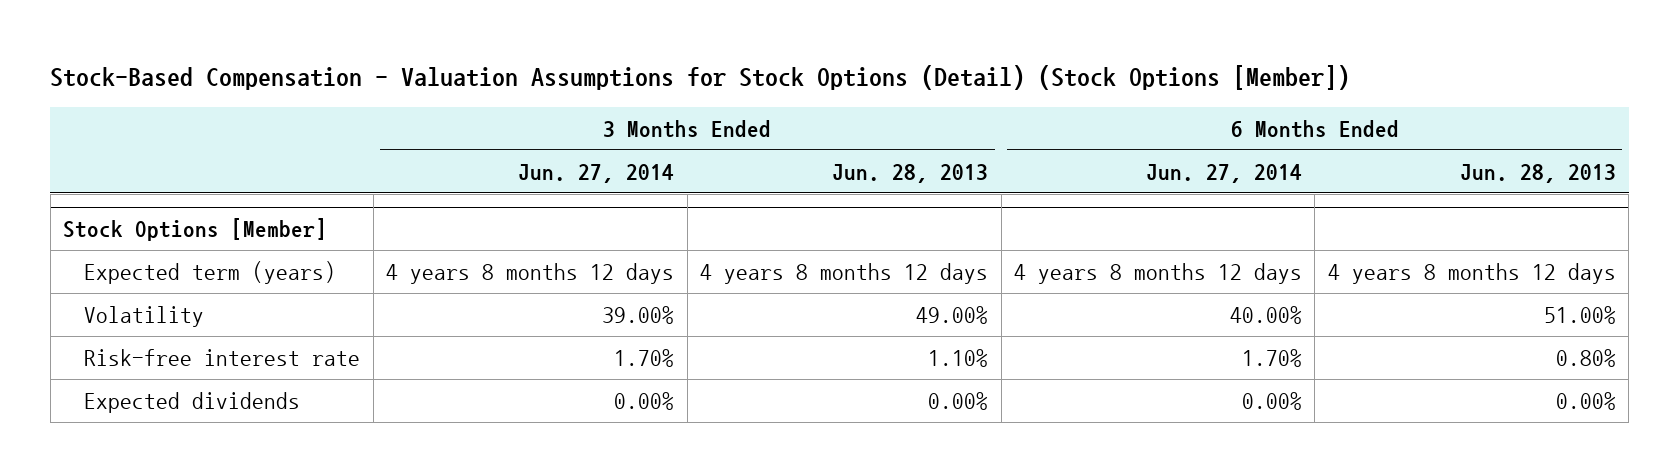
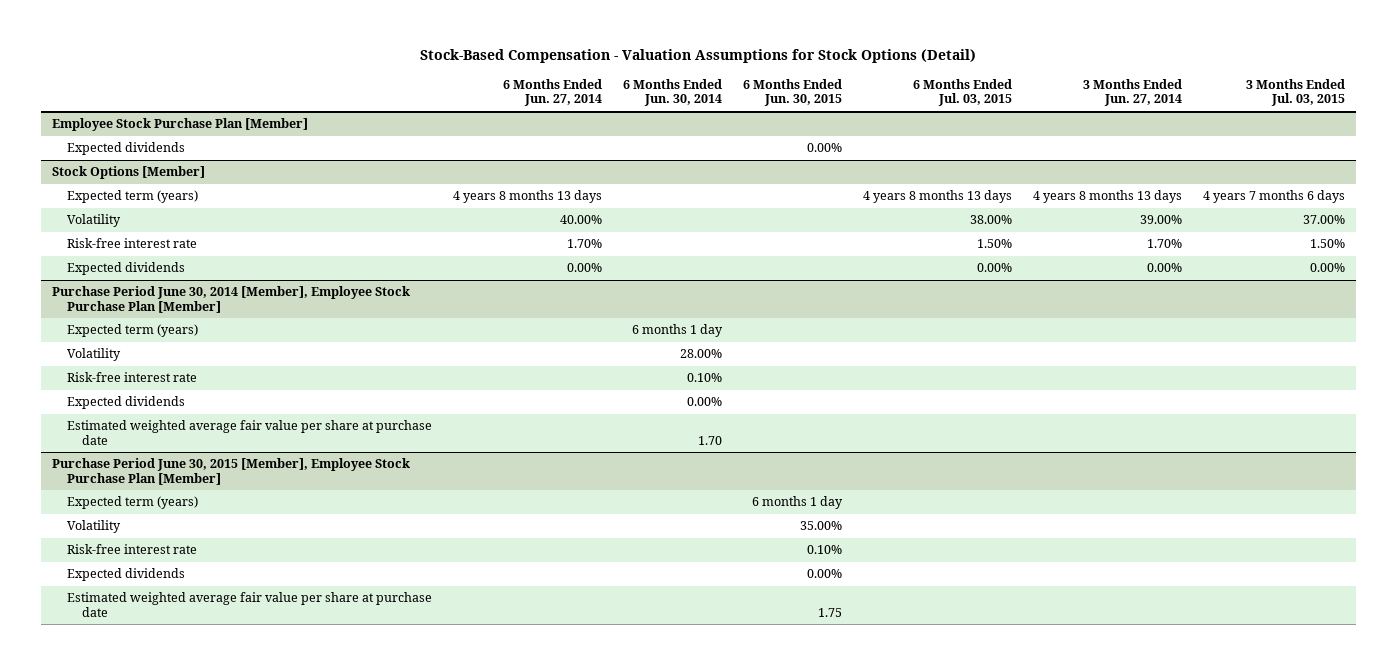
- Stock-Based Compensation - Valuation Assumptions for Stock Options (Detail) (Stock Options [Member])
+ Stock-Based Compensation - Valuation Assumptions for Stock Options (Detail)
- | 3 Months Ended Jun. 27, 2014 | 3 Months Ended Jun. 28, 2013 | 6 Months Ended Jun. 27, 2014 | 6 Months Ended Jun. 28, 2013
+ | 6 Months Ended Jun. 27, 2014 | 6 Months Ended Jun. 30, 2014 | 6 Months Ended Jun. 30, 2015 | 6 Months Ended Jul. 03, 2015 | 3 Months Ended Jun. 27, 2014 | 3 Months Ended Jul. 03, 2015
+ Employee Stock Purchase Plan [Member]
+ Expected dividends | | | 0.00% | | |
@ Stock Options [Member]
- Expected term (years) | 4 years 8 months 12 days | 4 years 8 months 12 days | 4 years 8 months 12 days | 4 years 8 months 12 days
+ Expected term (years) | 4 years 8 months 13 days | | | 4 years 8 months 13 days | 4 years 8 months 13 days | 4 years 7 months 6 days
+ Purchase Period June 30, 2014 [Member], Employee Stock Purchase Plan [Member]
+ Expected term (years) | | 6 months 1 day | | | |
+ Volatility | | 28.00% | | | |
+ Risk-free interest rate | | 0.10% | | | |
+ Expected dividends | | 0.00% | | | |
+ Estimated weighted average fair value per share at purchase date | | 1.70 | | | |
+ Purchase Period June 30, 2015 [Member], Employee Stock Purchase Plan [Member]
+ Expected term (years) | | | 6 months 1 day | | |
+ Volatility | | | 35.00% | | |
+ Risk-free interest rate | | | 0.10% | | |
+ Expected dividends | | | 0.00% | | |
+ Estimated weighted average fair value per share at purchase date | | | 1.75 | | |

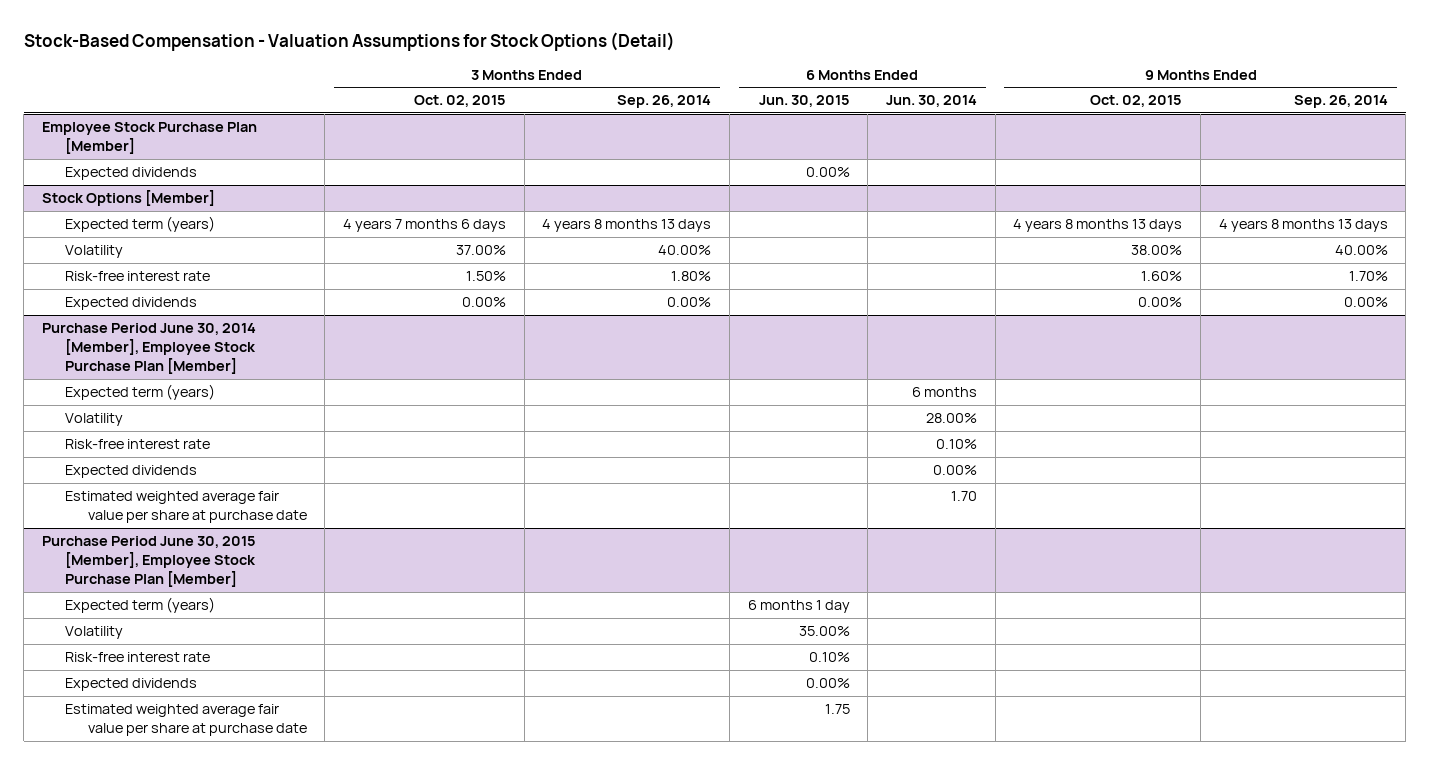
- | 6 Months Ended Jun. 27, 2014 | 6 Months Ended Jun. 30, 2014 | 6 Months Ended Jun. 30, 2015 | 6 Months Ended Jul. 03, 2015 | 3 Months Ended Jun. 27, 2014 | 3 Months Ended Jul. 03, 2015
+ | 3 Months Ended Oct. 02, 2015 | 3 Months Ended Sep. 26, 2014 | 6 Months Ended Jun. 30, 2015 | 6 Months Ended Jun. 30, 2014 | 9 Months Ended Oct. 02, 2015 | 9 Months Ended Sep. 26, 2014
@ Purchase Period June 30, 2014 [Member], Employee Stock Purchase Plan [Member]
- Expected term (years) | | 6 months 1 day | | | |
+ Expected term (years) | | | | 6 months | |

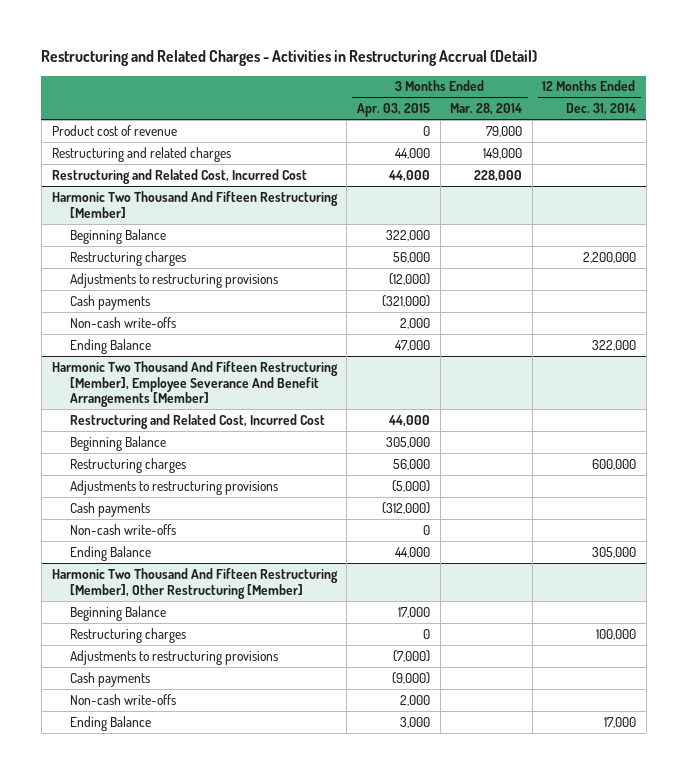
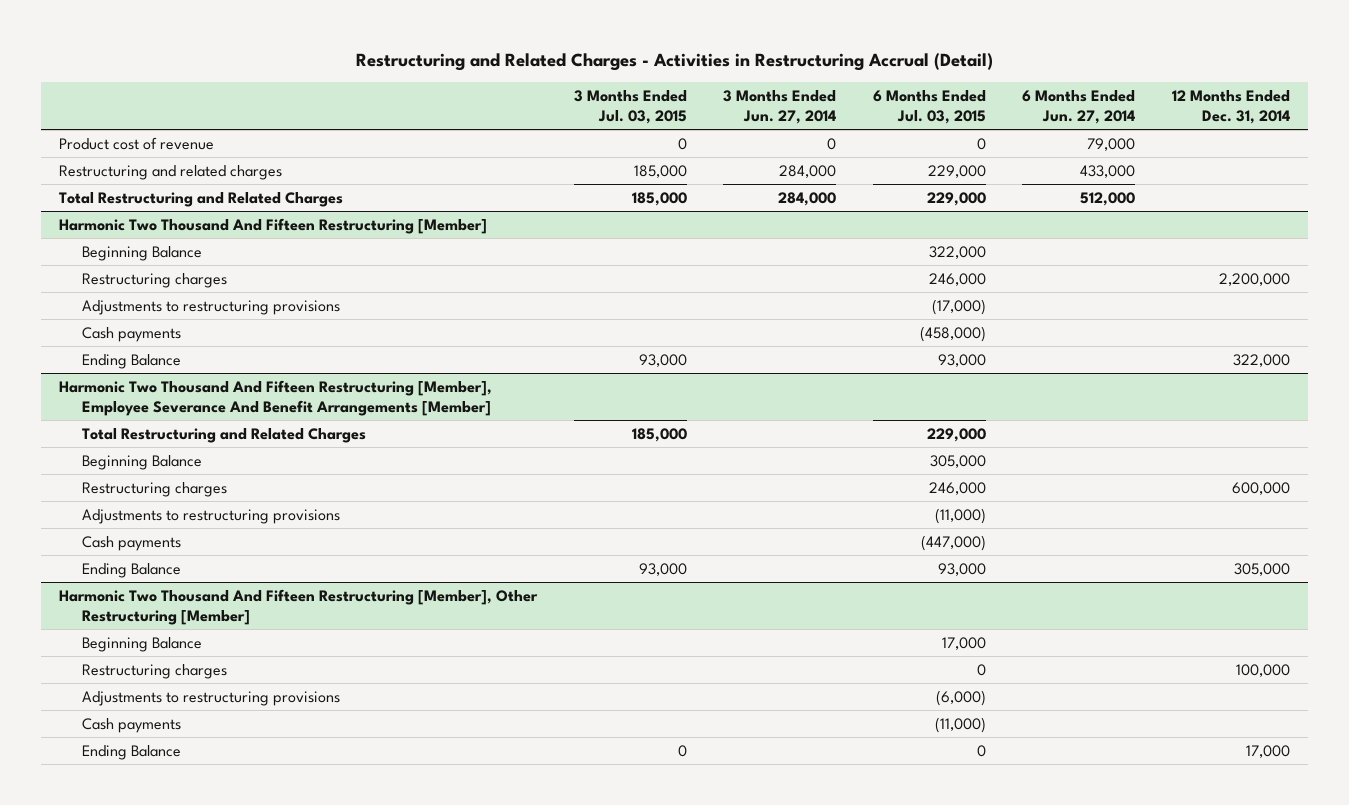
- | 3 Months Ended Apr. 03, 2015 | 3 Months Ended Mar. 28, 2014 | 12 Months Ended Dec. 31, 2014
+ | 3 Months Ended Jul. 03, 2015 | 3 Months Ended Jun. 27, 2014 | 6 Months Ended Jul. 03, 2015 | 6 Months Ended Jun. 27, 2014 | 12 Months Ended Dec. 31, 2014
- Restructuring and Related Cost, Incurred Cost | 44,000 | 228,000 |
+ Total Restructuring and Related Charges | 185,000 | 284,000 | 229,000 | 512,000 |
@ Harmonic Two Thousand And Fifteen Restructuring [Member]
- Non-cash write-offs | 2,000 | |
@ Harmonic Two Thousand And Fifteen Restructuring [Member], Employee Severance And Benefit Arrangements [Member]
- Restructuring and Related Cost, Incurred Cost | 44,000 | |
+ Total Restructuring and Related Charges | 185,000 | | 229,000 | |
- Non-cash write-offs | 0 | |
@ Harmonic Two Thousand And Fifteen Restructuring [Member], Other Restructuring [Member]
- Non-cash write-offs | 2,000 | |

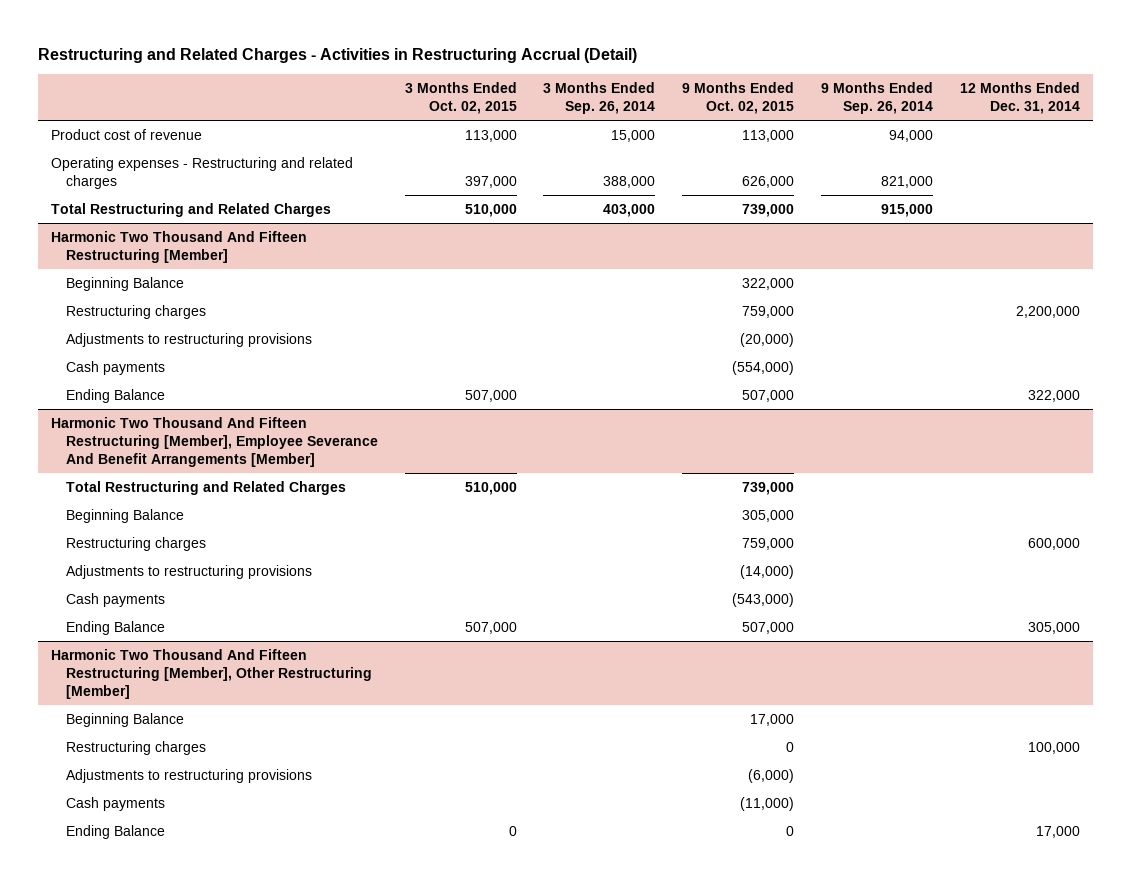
- | 3 Months Ended Jul. 03, 2015 | 3 Months Ended Jun. 27, 2014 | 6 Months Ended Jul. 03, 2015 | 6 Months Ended Jun. 27, 2014 | 12 Months Ended Dec. 31, 2014
+ | 3 Months Ended Oct. 02, 2015 | 3 Months Ended Sep. 26, 2014 | 9 Months Ended Oct. 02, 2015 | 9 Months Ended Sep. 26, 2014 | 12 Months Ended Dec. 31, 2014
- Restructuring and related charges | 185,000 | 284,000 | 229,000 | 433,000 |
+ Operating expenses - Restructuring and related charges | 397,000 | 388,000 | 626,000 | 821,000 |

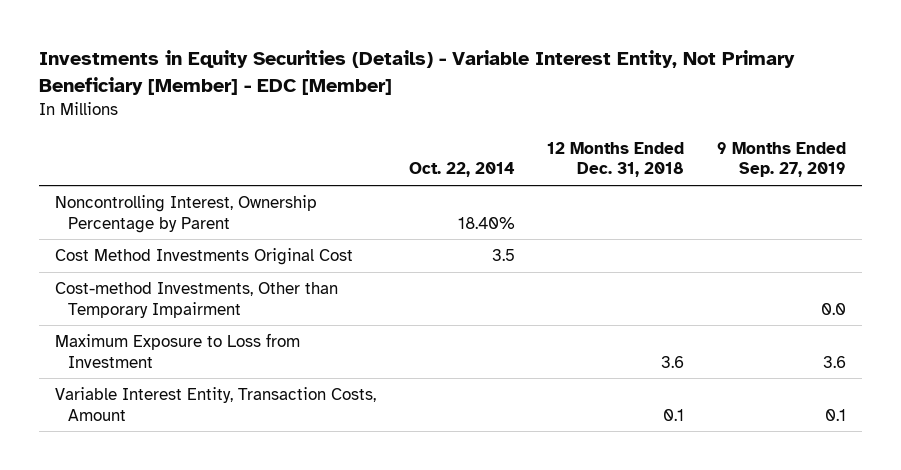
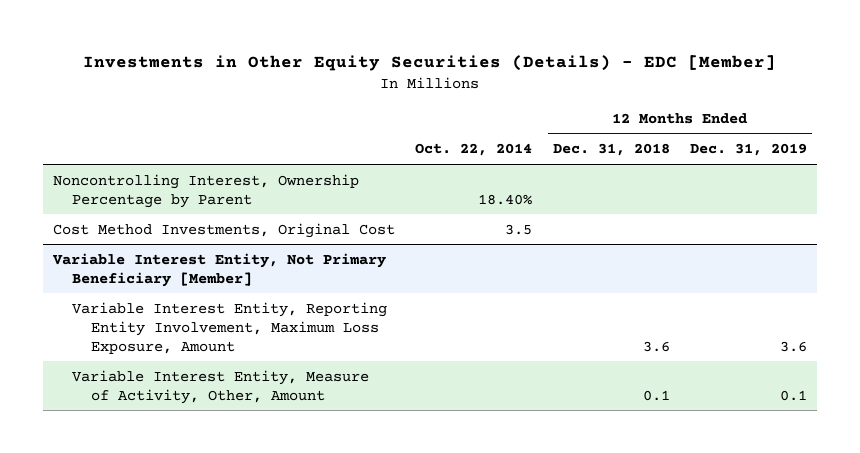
- Investments in Equity Securities (Details) - Variable Interest Entity, Not Primary Beneficiary [Member] - EDC [Member]
+ Investments in Other Equity Securities (Details) - EDC [Member]
- | Oct. 22, 2014 | 12 Months Ended Dec. 31, 2018 | 9 Months Ended Sep. 27, 2019
+ | Oct. 22, 2014 | 12 Months Ended Dec. 31, 2018 | 12 Months Ended Dec. 31, 2019
- Cost Method Investments Original Cost | 3.5 | |
- Cost-method Investments, Other than Temporary Impairment | | | 0.0
- Maximum Exposure to Loss from Investment | | 3.6 | 3.6
- Variable Interest Entity, Transaction Costs, Amount | | 0.1 | 0.1
+ Cost Method Investments, Original Cost | 3.5 | |
+ Variable Interest Entity, Not Primary Beneficiary [Member]
+ Variable Interest Entity, Reporting Entity Involvement, Maximum Loss Exposure, Amount | | 3.6 | 3.6
+ Variable Interest Entity, Measure of Activity, Other, Amount | | 0.1 | 0.1

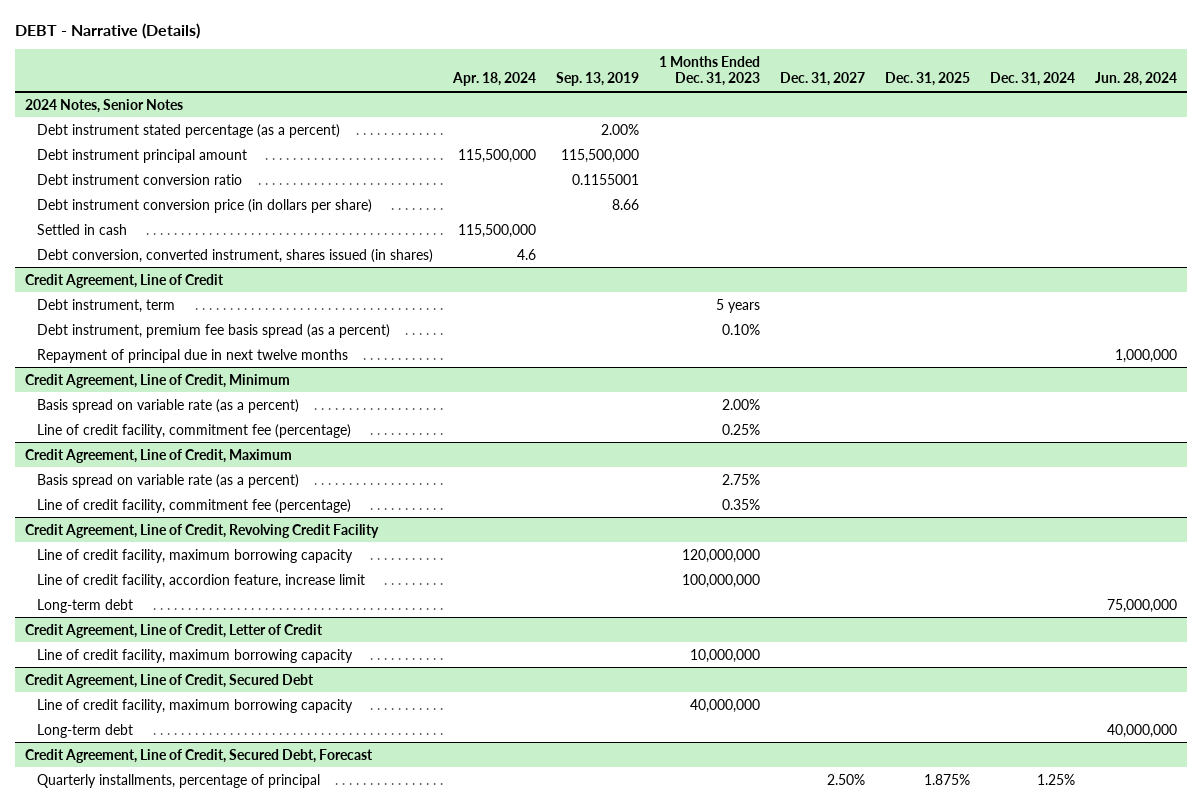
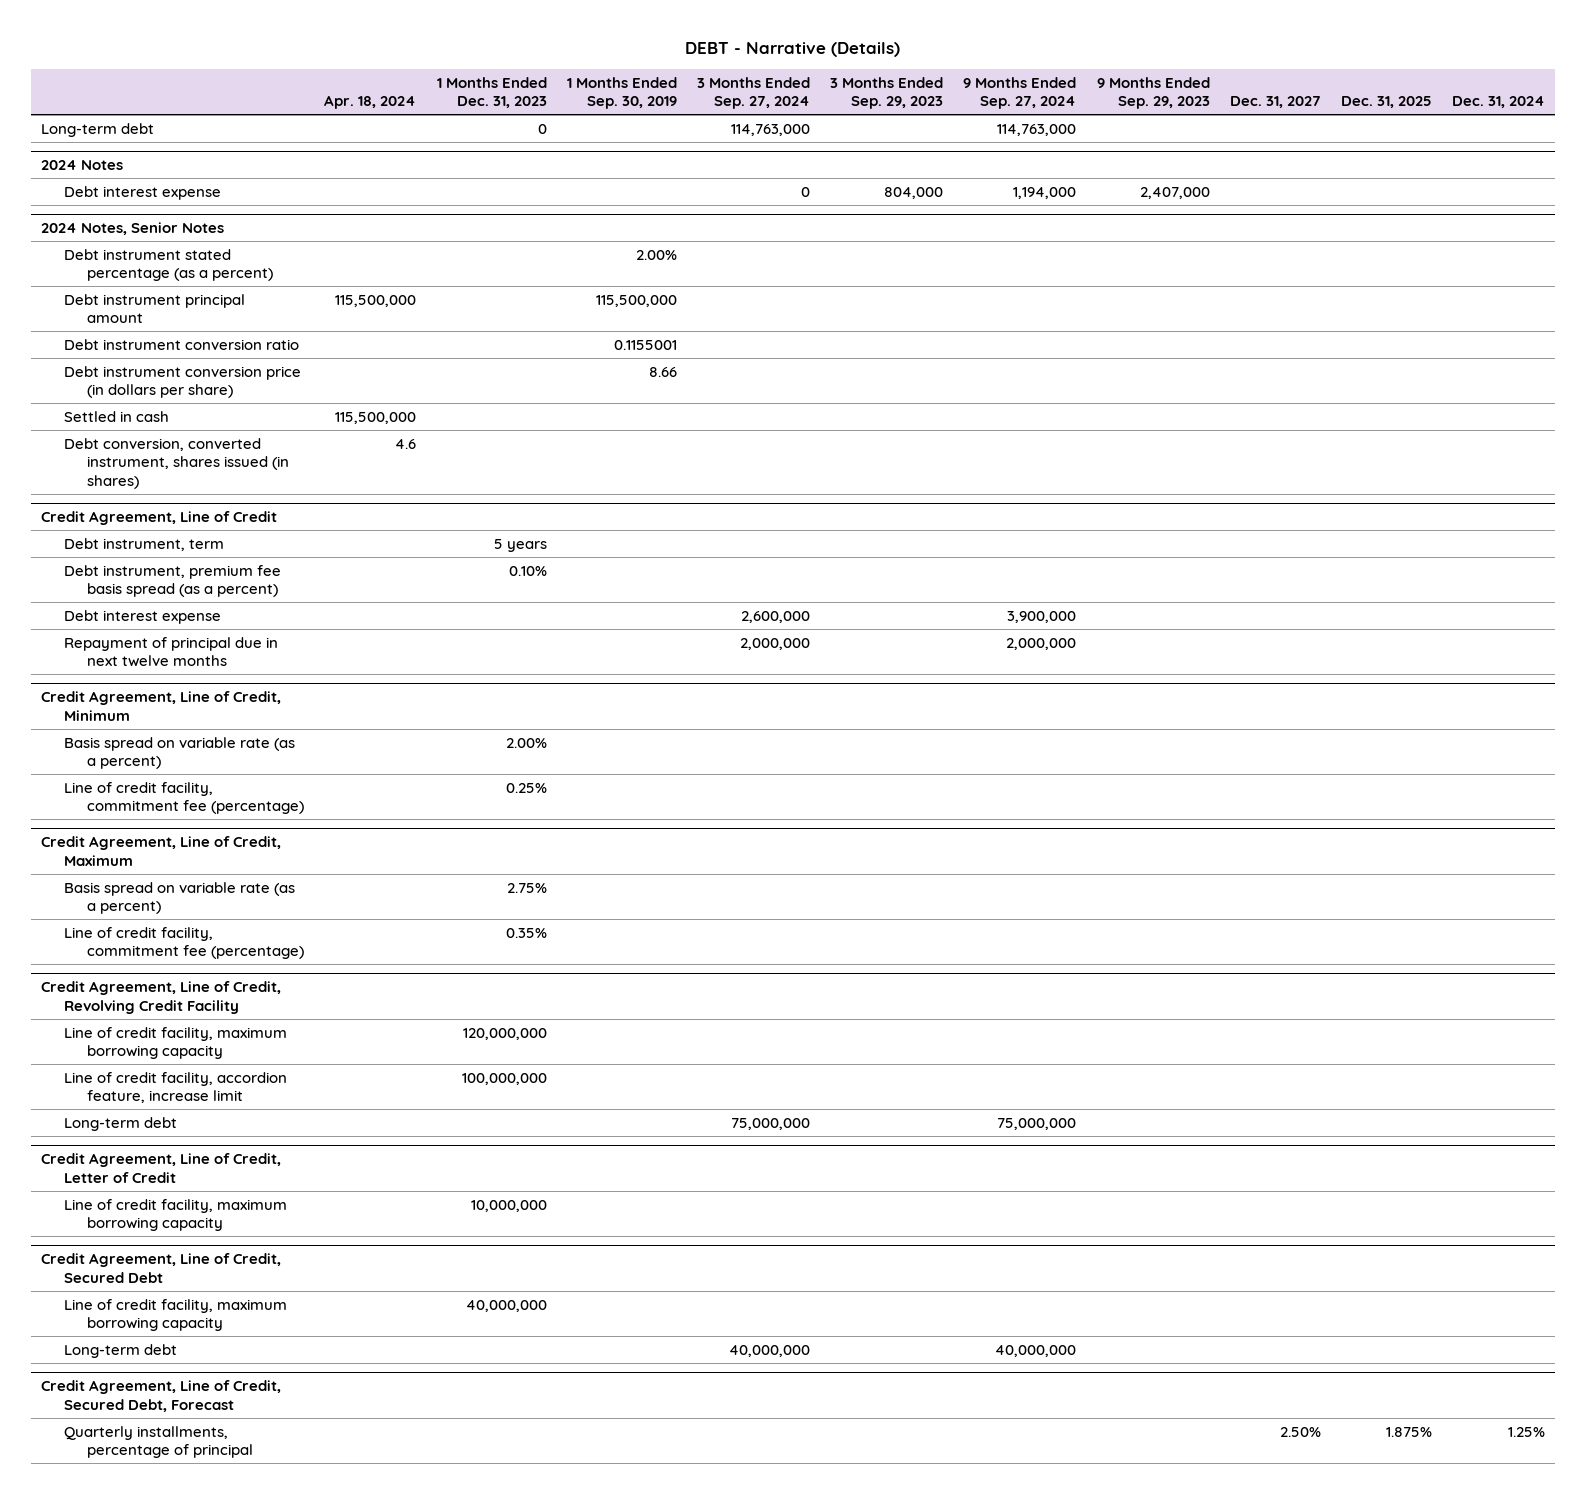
- | Apr. 18, 2024 | Sep. 13, 2019 | 1 Months Ended Dec. 31, 2023 | Dec. 31, 2027 | Dec. 31, 2025 | Dec. 31, 2024 | Jun. 28, 2024
+ | Apr. 18, 2024 | 1 Months Ended Dec. 31, 2023 | 1 Months Ended Sep. 30, 2019 | 3 Months Ended Sep. 27, 2024 | 3 Months Ended Sep. 29, 2023 | 9 Months Ended Sep. 27, 2024 | 9 Months Ended Sep. 29, 2023 | Dec. 31, 2027 | Dec. 31, 2025 | Dec. 31, 2024
+ Long-term debt | | 0 | | 114,763,000 | | 114,763,000 | | | |
+ 2024 Notes
+ Debt interest expense | | | | 0 | 804,000 | 1,194,000 | 2,407,000 | | |
@ Credit Agreement, Line of Credit
+ Debt interest expense | | | | 2,600,000 | | 3,900,000 | | | |

